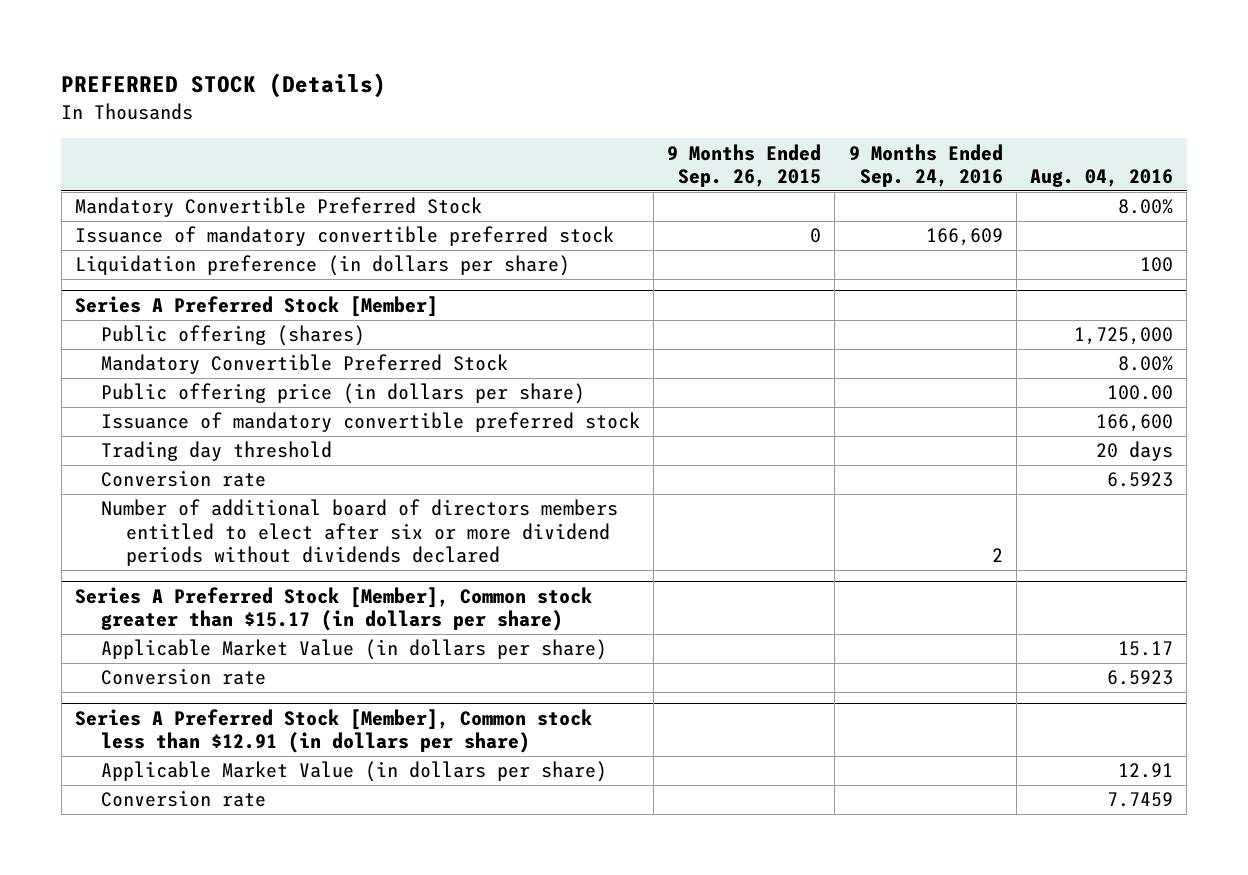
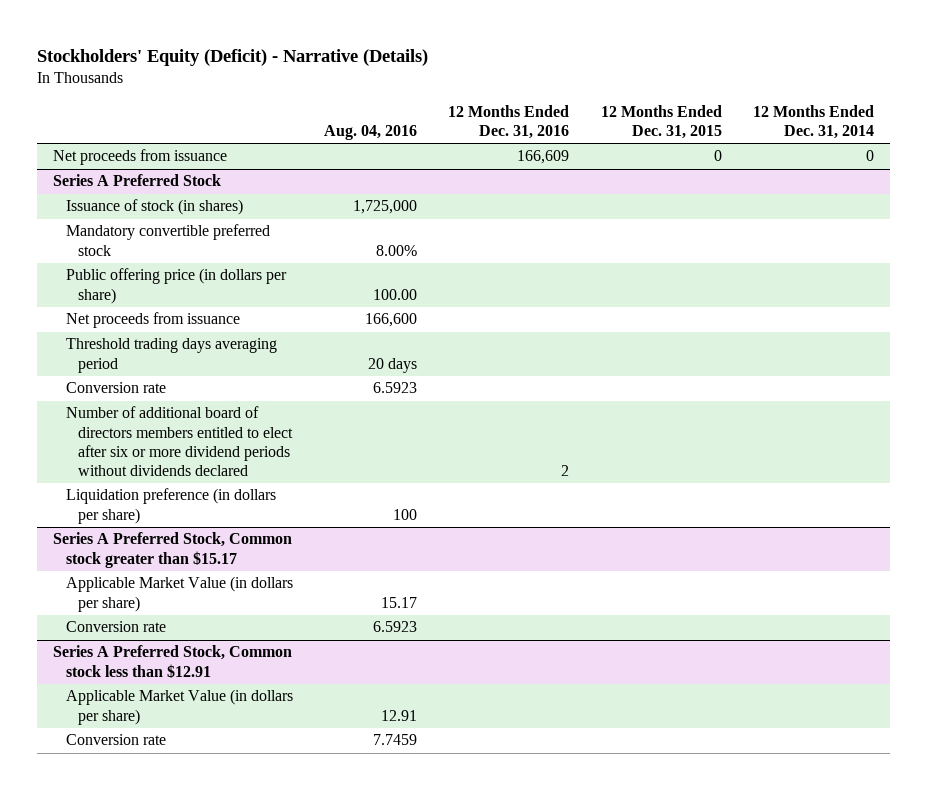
- PREFERRED STOCK (Details)
+ Stockholders' Equity (Deficit) - Narrative (Details)
- | 9 Months Ended Sep. 26, 2015 | 9 Months Ended Sep. 24, 2016 | Aug. 04, 2016
+ | Aug. 04, 2016 | 12 Months Ended Dec. 31, 2016 | 12 Months Ended Dec. 31, 2015 | 12 Months Ended Dec. 31, 2014
- Mandatory Convertible Preferred Stock | | | 8.00%
- Issuance of mandatory convertible preferred stock | 0 | 166,609 |
- Liquidation preference (in dollars per share) | | | 100
- Series A Preferred Stock [Member]
- Public offering (shares) | | | 1,725,000
- Mandatory Convertible Preferred Stock | | | 8.00%
+ Net proceeds from issuance | | 166,609 | 0 | 0
+ Series A Preferred Stock
+ Issuance of stock (in shares) | 1,725,000 | | |
+ Mandatory convertible preferred stock | 8.00% | | |
- Issuance of mandatory convertible preferred stock | | | 166,600
- Trading day threshold | | | 20 days
+ Net proceeds from issuance | 166,600 | | |
+ Threshold trading days averaging period | 20 days | | |
- Series A Preferred Stock [Member], Common stock greater than $15.17 (in dollars per share)
+ Liquidation preference (in dollars per share) | 100 | | |
+ Series A Preferred Stock, Common stock greater than $15.17
- Series A Preferred Stock [Member], Common stock less than $12.91 (in dollars per share)
+ Series A Preferred Stock, Common stock less than $12.91

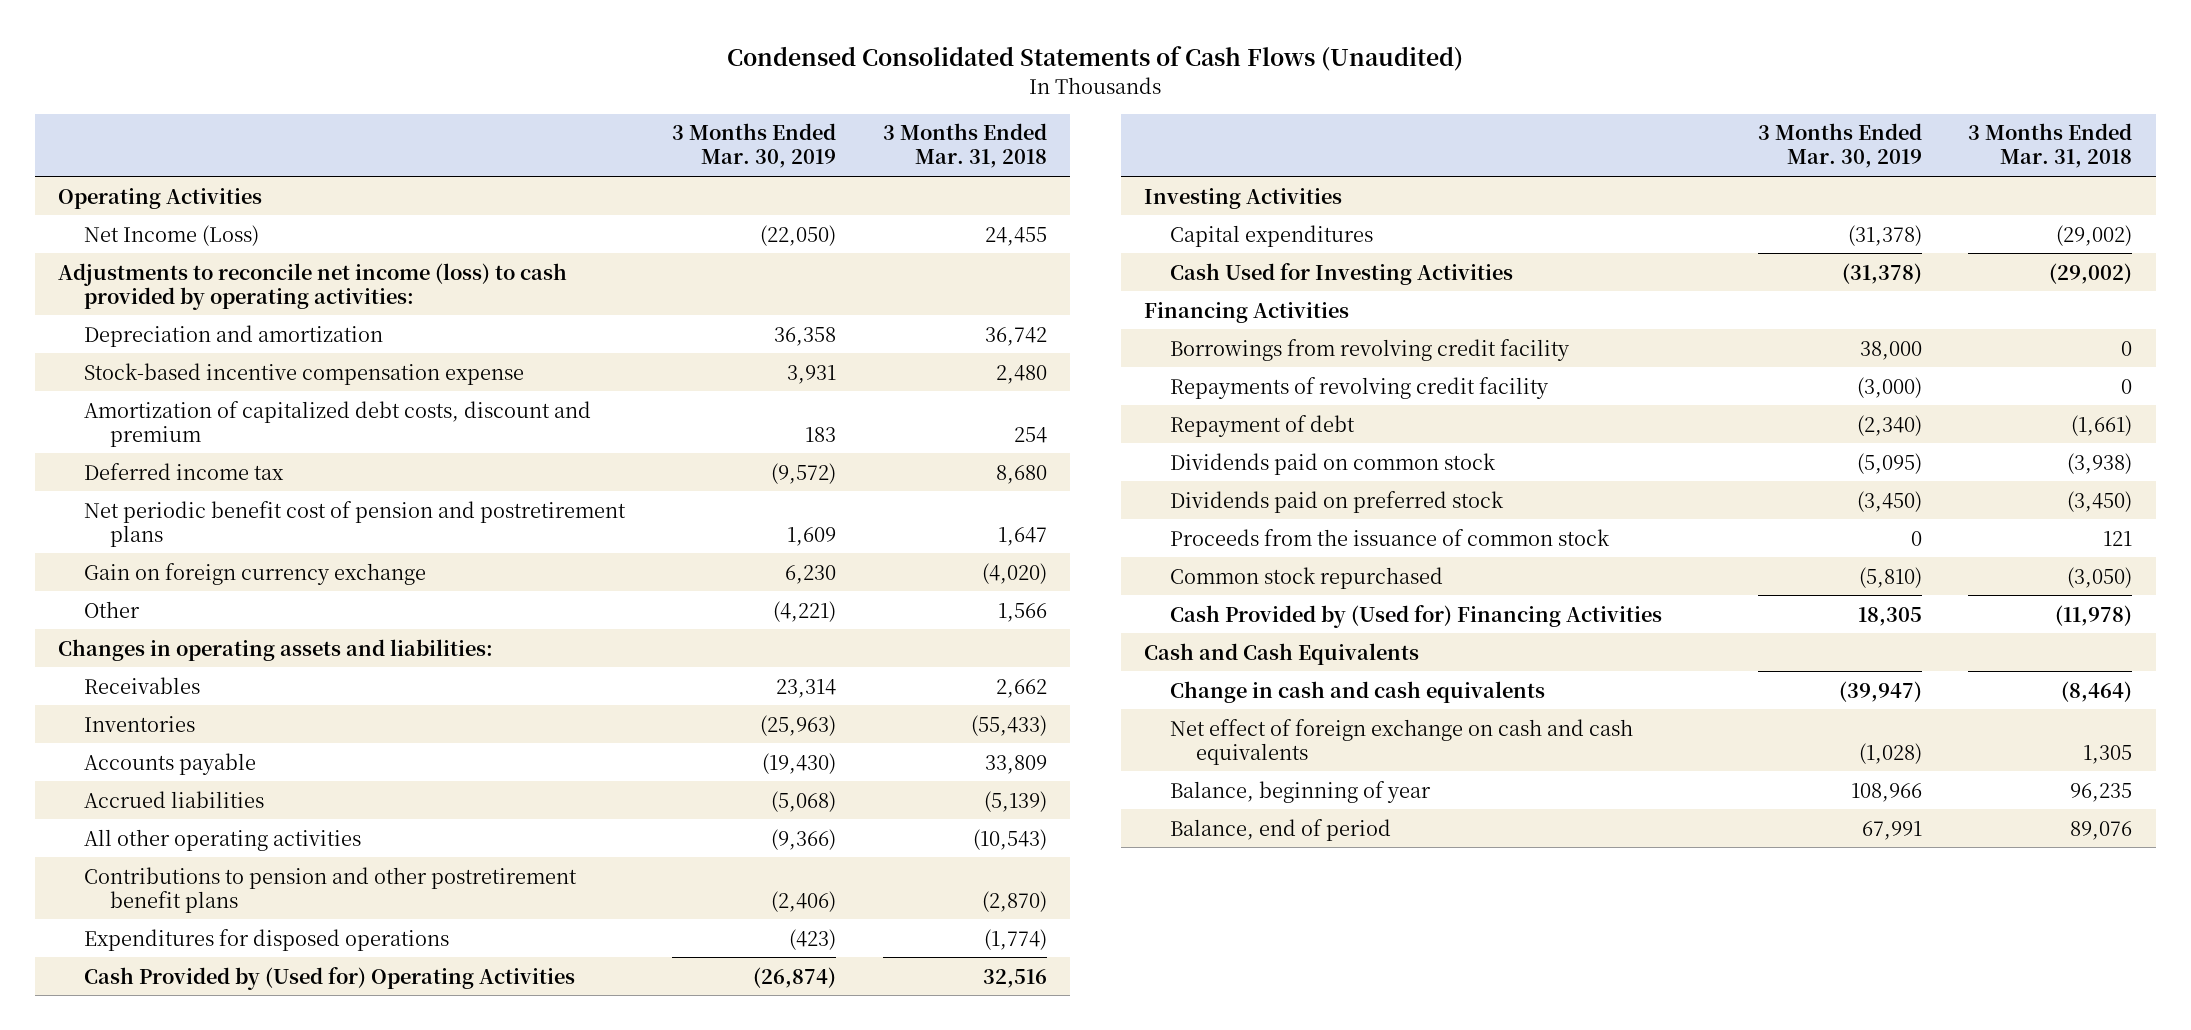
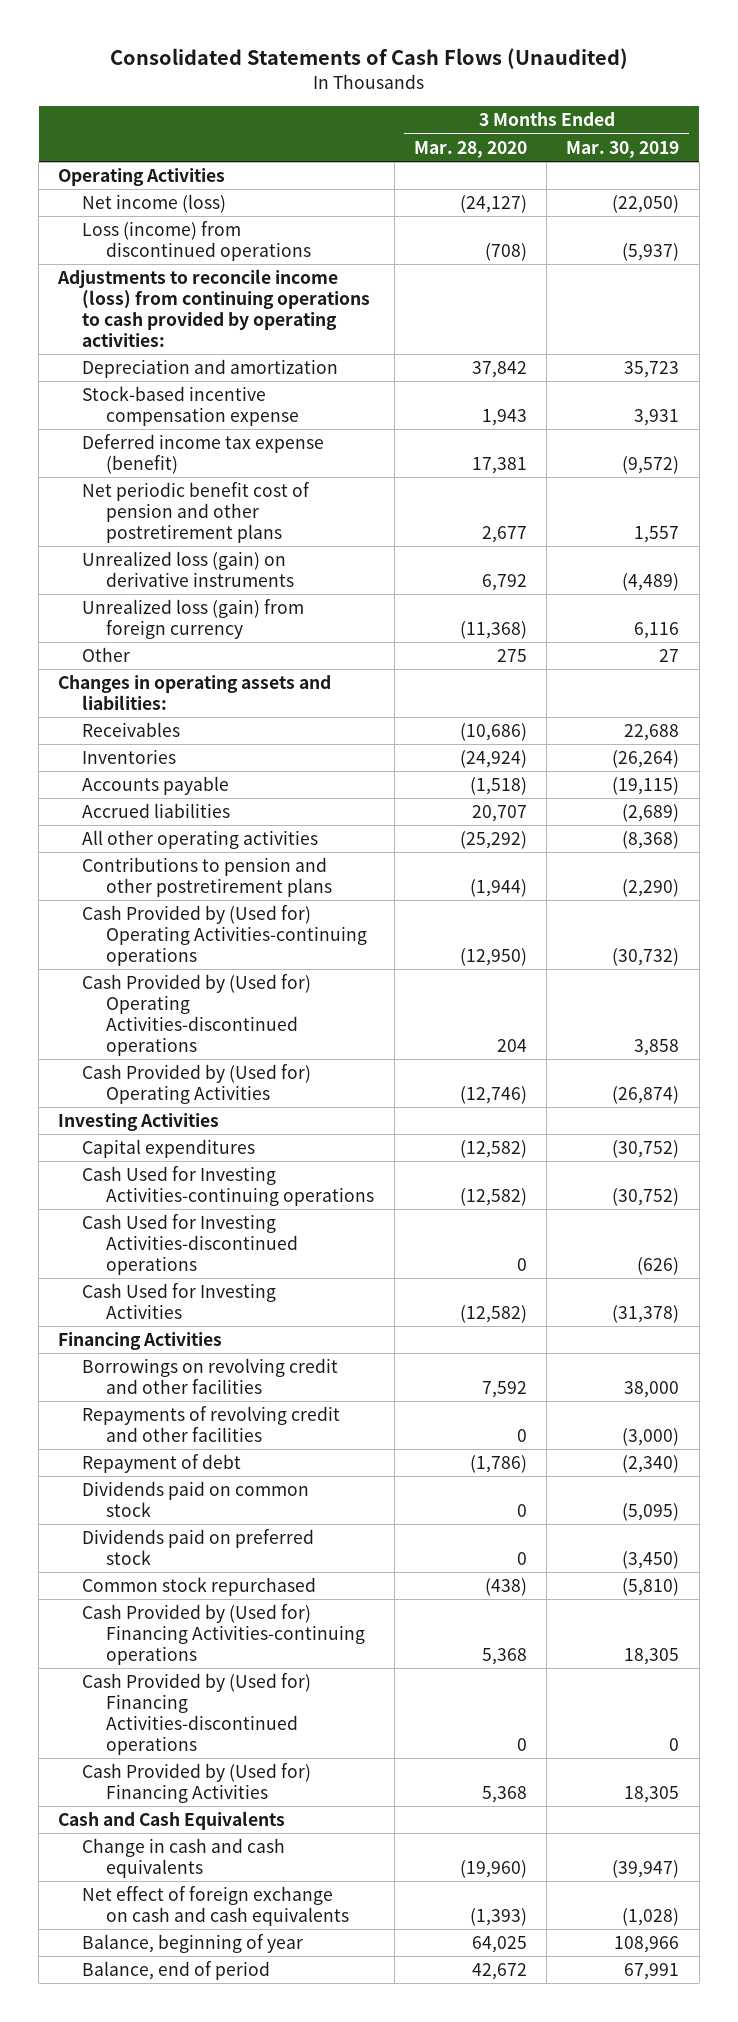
- Condensed Consolidated Statements of Cash Flows (Unaudited)
+ Consolidated Statements of Cash Flows (Unaudited)
- | 3 Months Ended Mar. 30, 2019 | 3 Months Ended Mar. 31, 2018
+ | 3 Months Ended Mar. 28, 2020 | 3 Months Ended Mar. 30, 2019
- Net Income (Loss) | (22,050) | 24,455
- Adjustments to reconcile net income (loss) to cash provided by operating activities:
- Depreciation and amortization | 36,358 | 36,742
+ Net income (loss) | (24,127) | (22,050)
+ Loss (income) from discontinued operations | (708) | (5,937)
+ Adjustments to reconcile income (loss) from continuing operations to cash provided by operating activities:
+ Depreciation and amortization | 37,842 | 35,723
- Amortization of capitalized debt costs, discount and premium | 183 | 254
- Deferred income tax | (9,572) | 8,680
- Net periodic benefit cost of pension and postretirement plans | 1,609 | 1,647
- Gain on foreign currency exchange | 6,230 | (4,020)
- Other | (4,221) | 1,566
+ Deferred income tax expense (benefit) | 17,381 | (9,572)
+ Net periodic benefit cost of pension and other postretirement plans | 2,677 | 1,557
+ Unrealized loss (gain) on derivative instruments | 6,792 | (4,489)
+ Unrealized loss (gain) from foreign currency | (11,368) | 6,116
+ Other | 275 | 27
- Receivables | 23,314 | 2,662
- Inventories | (25,963) | (55,433)
- Accounts payable | (19,430) | 33,809
- Accrued liabilities | (5,068) | (5,139)
- All other operating activities | (9,366) | (10,543)
- Contributions to pension and other postretirement benefit plans | (2,406) | (2,870)
- Expenditures for disposed operations | (423) | (1,774)
+ Receivables | (10,686) | 22,688
+ Inventories | (24,924) | (26,264)
+ Accounts payable | (1,518) | (19,115)
+ Accrued liabilities | 20,707 | (2,689)
+ All other operating activities | (25,292) | (8,368)
+ Contributions to pension and other postretirement plans | (1,944) | (2,290)
+ Cash Provided by (Used for) Operating Activities-continuing operations | (12,950) | (30,732)
+ Cash Provided by (Used for) Operating Activities-discontinued operations | 204 | 3,858
- Capital expenditures | (31,378) | (29,002)
+ Capital expenditures | (12,582) | (30,752)
+ Cash Used for Investing Activities-continuing operations | (12,582) | (30,752)
+ Cash Used for Investing Activities-discontinued operations | 0 | (626)
- Borrowings from revolving credit facility | 38,000 | 0
- Repayments of revolving credit facility | (3,000) | 0
+ Borrowings on revolving credit and other facilities | 7,592 | 38,000
+ Repayments of revolving credit and other facilities | 0 | (3,000)
- Proceeds from the issuance of common stock | 0 | 121
+ Cash Provided by (Used for) Financing Activities-continuing operations | 5,368 | 18,305
+ Cash Provided by (Used for) Financing Activities-discontinued operations | 0 | 0

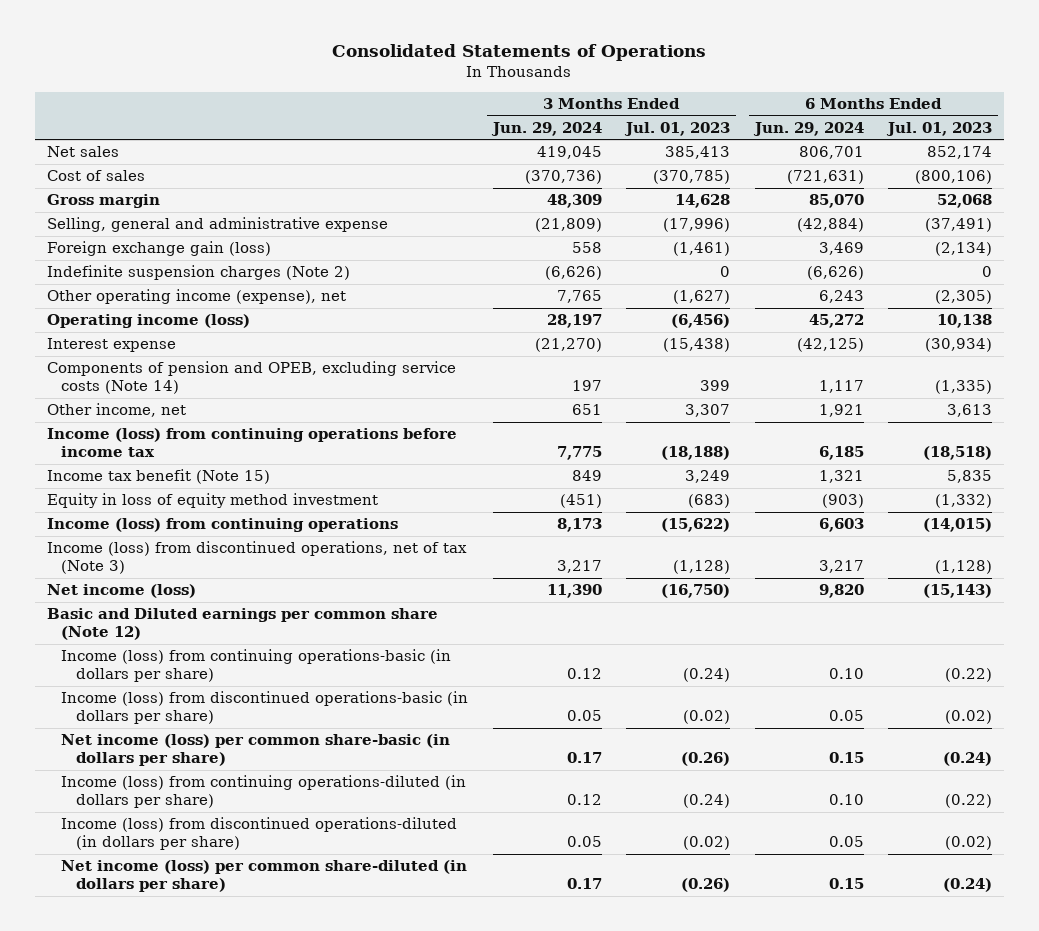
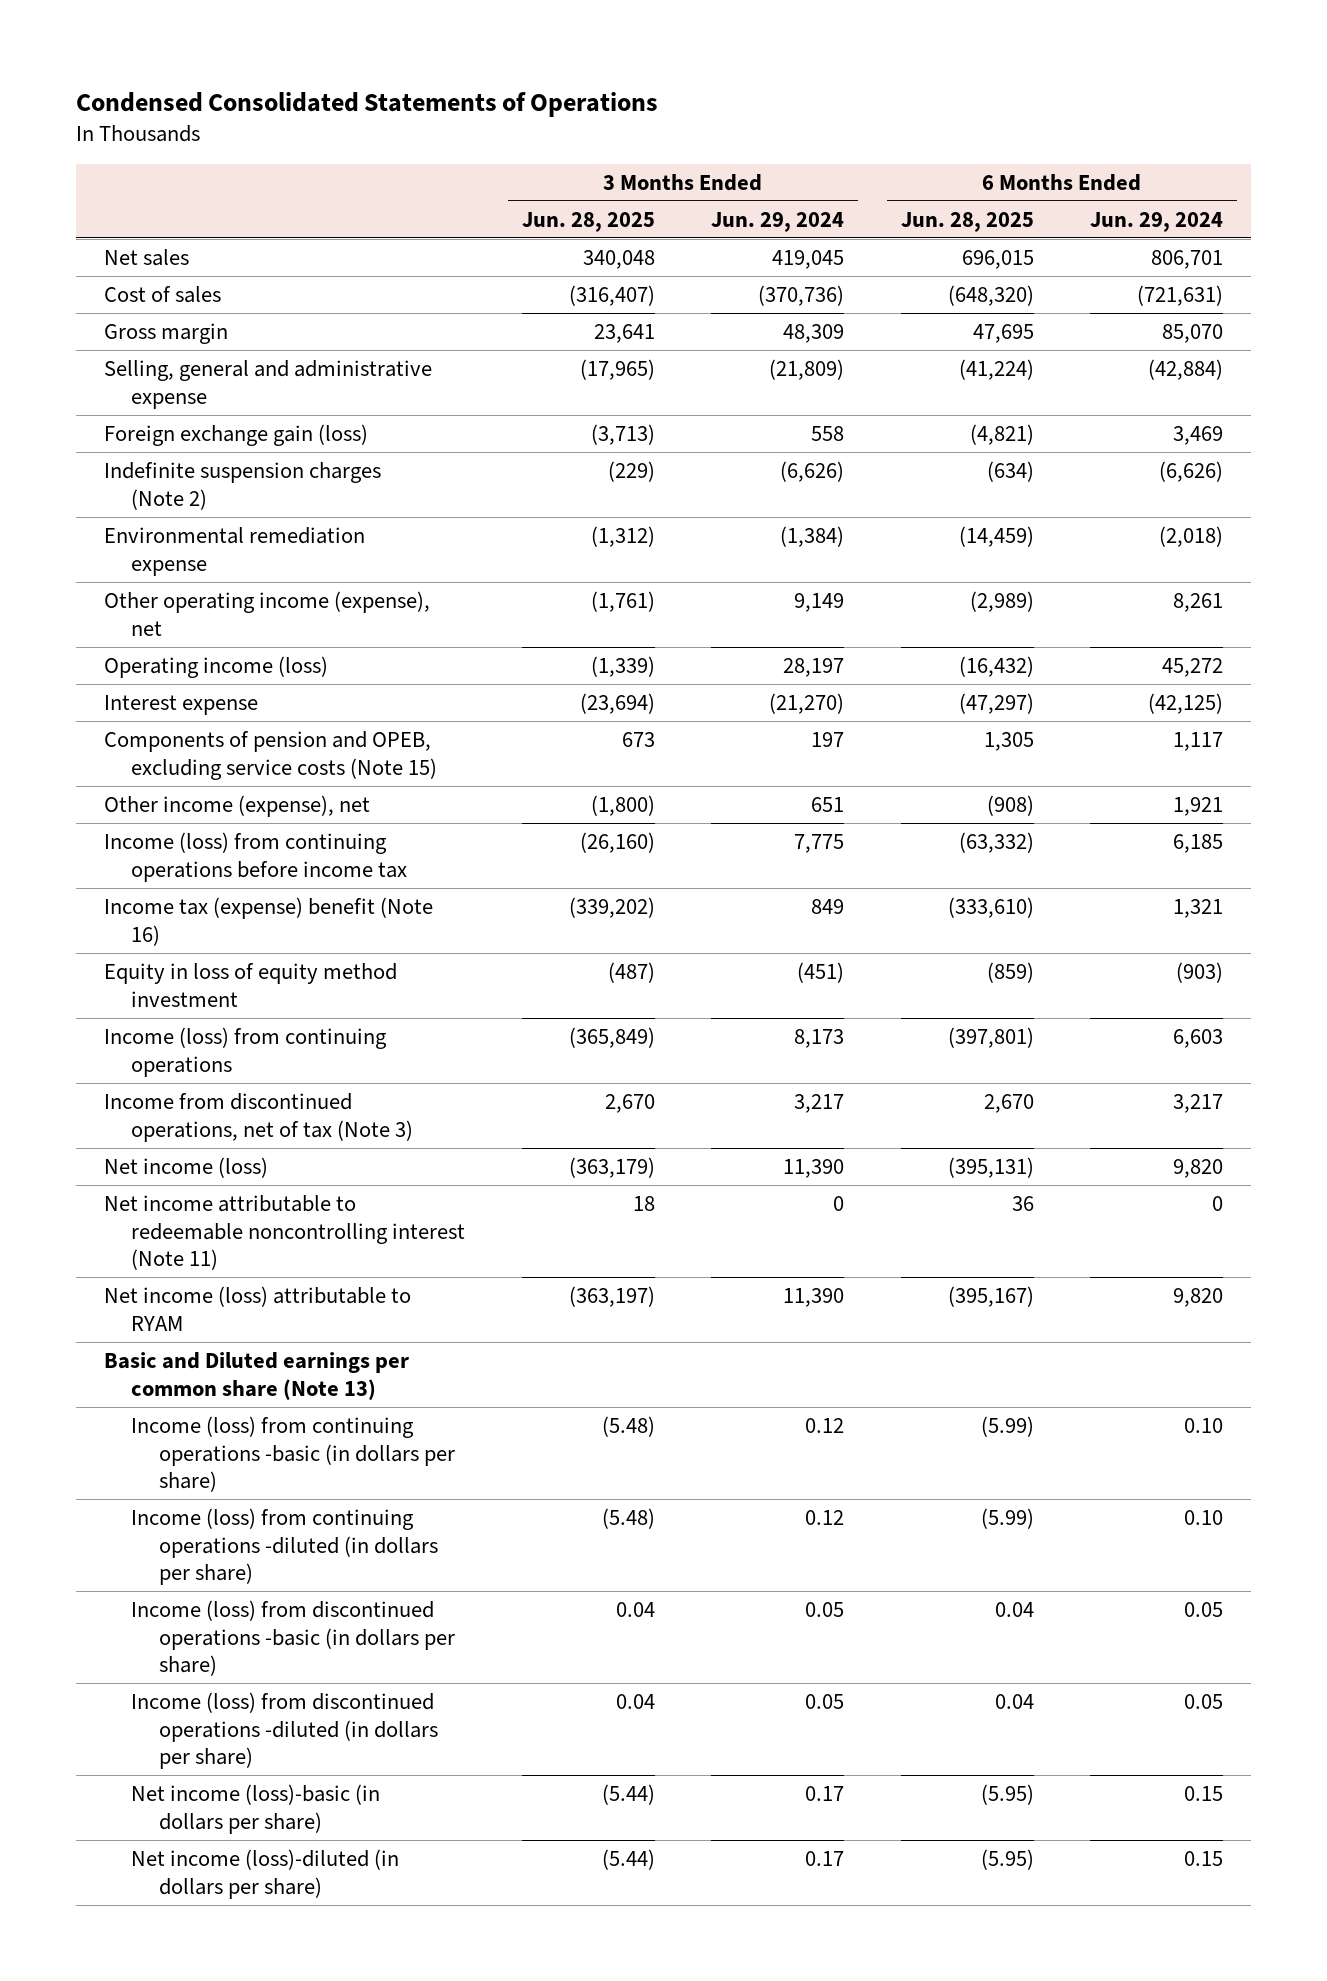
- Consolidated Statements of Operations
+ Condensed Consolidated Statements of Operations
- | 3 Months Ended Jun. 29, 2024 | 3 Months Ended Jul. 01, 2023 | 6 Months Ended Jun. 29, 2024 | 6 Months Ended Jul. 01, 2023
+ | 3 Months Ended Jun. 28, 2025 | 3 Months Ended Jun. 29, 2024 | 6 Months Ended Jun. 28, 2025 | 6 Months Ended Jun. 29, 2024
- Other operating income (expense), net | 7,765 | (1,627) | 6,243 | (2,305)
+ Environmental remediation expense | (1,312) | (1,384) | (14,459) | (2,018)
+ Other operating income (expense), net | (1,761) | 9,149 | (2,989) | 8,261
- Components of pension and OPEB, excluding service costs (Note 14) | 197 | 399 | 1,117 | (1,335)
- Other income, net | 651 | 3,307 | 1,921 | 3,613
+ Components of pension and OPEB, excluding service costs (Note 15) | 673 | 197 | 1,305 | 1,117
+ Other income (expense), net | (1,800) | 651 | (908) | 1,921
- Income tax benefit (Note 15) | 849 | 3,249 | 1,321 | 5,835
+ Income tax (expense) benefit (Note 16) | (339,202) | 849 | (333,610) | 1,321
- Income (loss) from discontinued operations, net of tax (Note 3) | 3,217 | (1,128) | 3,217 | (1,128)
+ Income from discontinued operations, net of tax (Note 3) | 2,670 | 3,217 | 2,670 | 3,217
- Basic and Diluted earnings per common share (Note 12)
- Income (loss) from continuing operations-basic (in dollars per share) | 0.12 | (0.24) | 0.10 | (0.22)
- Income (loss) from discontinued operations-basic (in dollars per share) | 0.05 | (0.02) | 0.05 | (0.02)
- Net income (loss) per common share-basic (in dollars per share) | 0.17 | (0.26) | 0.15 | (0.24)
- Income (loss) from continuing operations-diluted (in dollars per share) | 0.12 | (0.24) | 0.10 | (0.22)
- Income (loss) from discontinued operations-diluted (in dollars per share) | 0.05 | (0.02) | 0.05 | (0.02)
- Net income (loss) per common share-diluted (in dollars per share) | 0.17 | (0.26) | 0.15 | (0.24)
+ Net income attributable to redeemable noncontrolling interest (Note 11) | 18 | 0 | 36 | 0
+ Net income (loss) attributable to RYAM | (363,197) | 11,390 | (395,167) | 9,820
+ Basic and Diluted earnings per common share (Note 13)
+ Income (loss) from continuing operations -basic (in dollars per share) | (5.48) | 0.12 | (5.99) | 0.10
+ Income (loss) from continuing operations -diluted (in dollars per share) | (5.48) | 0.12 | (5.99) | 0.10
+ Income (loss) from discontinued operations -basic (in dollars per share) | 0.04 | 0.05 | 0.04 | 0.05
+ Income (loss) from discontinued operations -diluted (in dollars per share) | 0.04 | 0.05 | 0.04 | 0.05
+ Net income (loss)-basic (in dollars per share) | (5.44) | 0.17 | (5.95) | 0.15
+ Net income (loss)-diluted (in dollars per share) | (5.44) | 0.17 | (5.95) | 0.15

